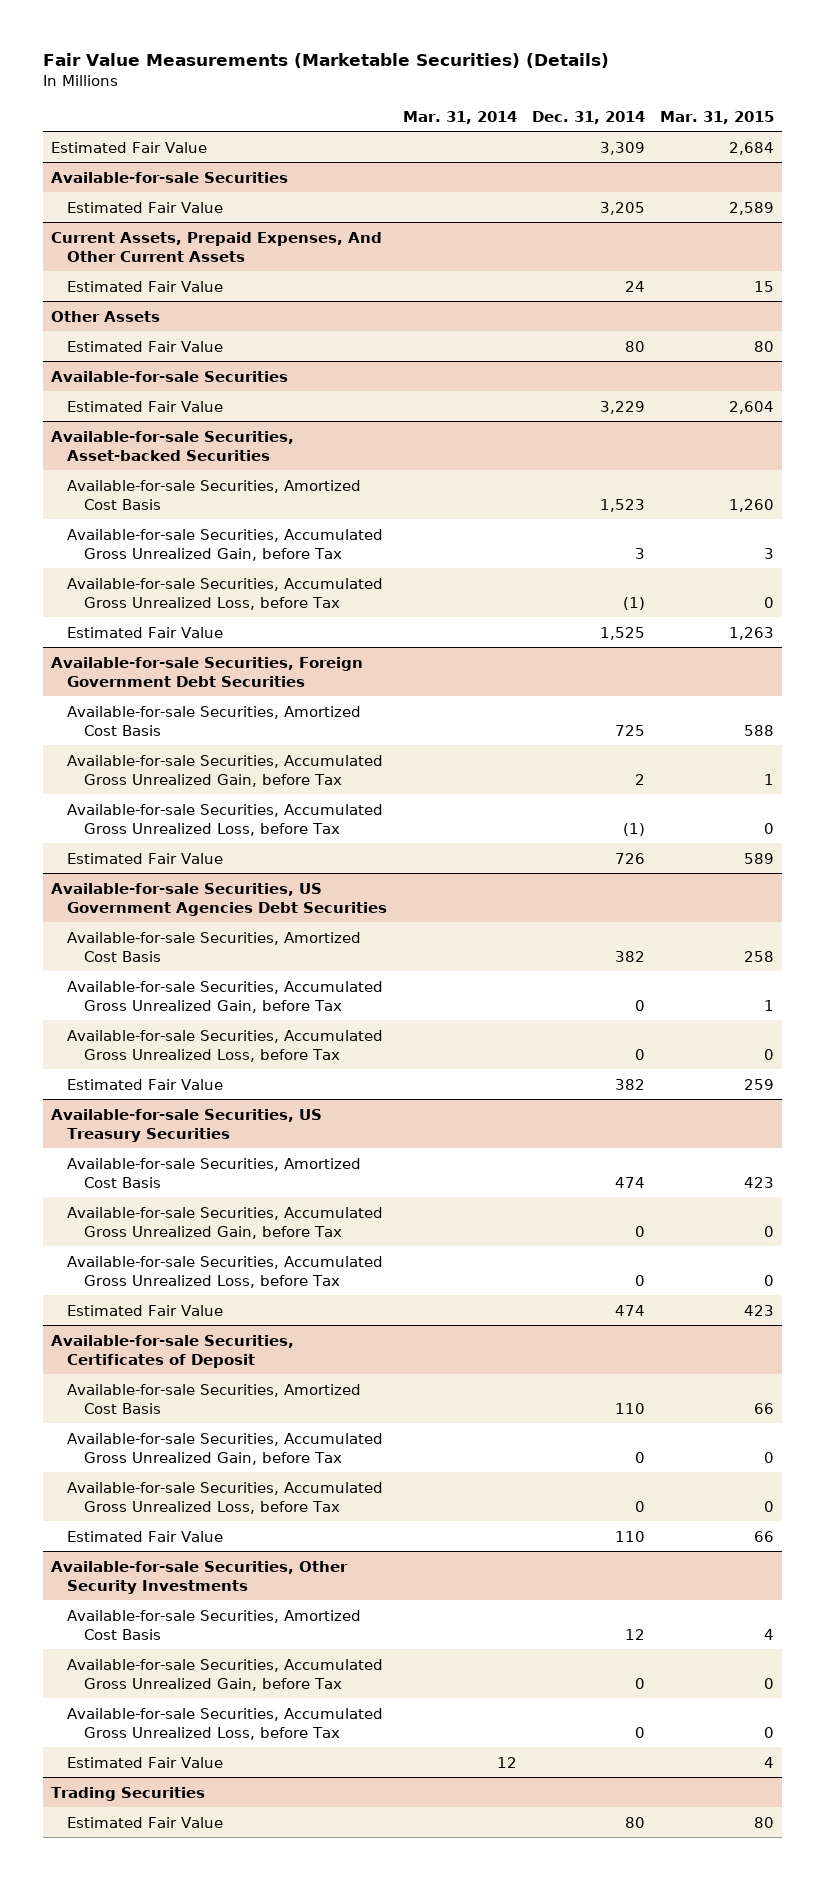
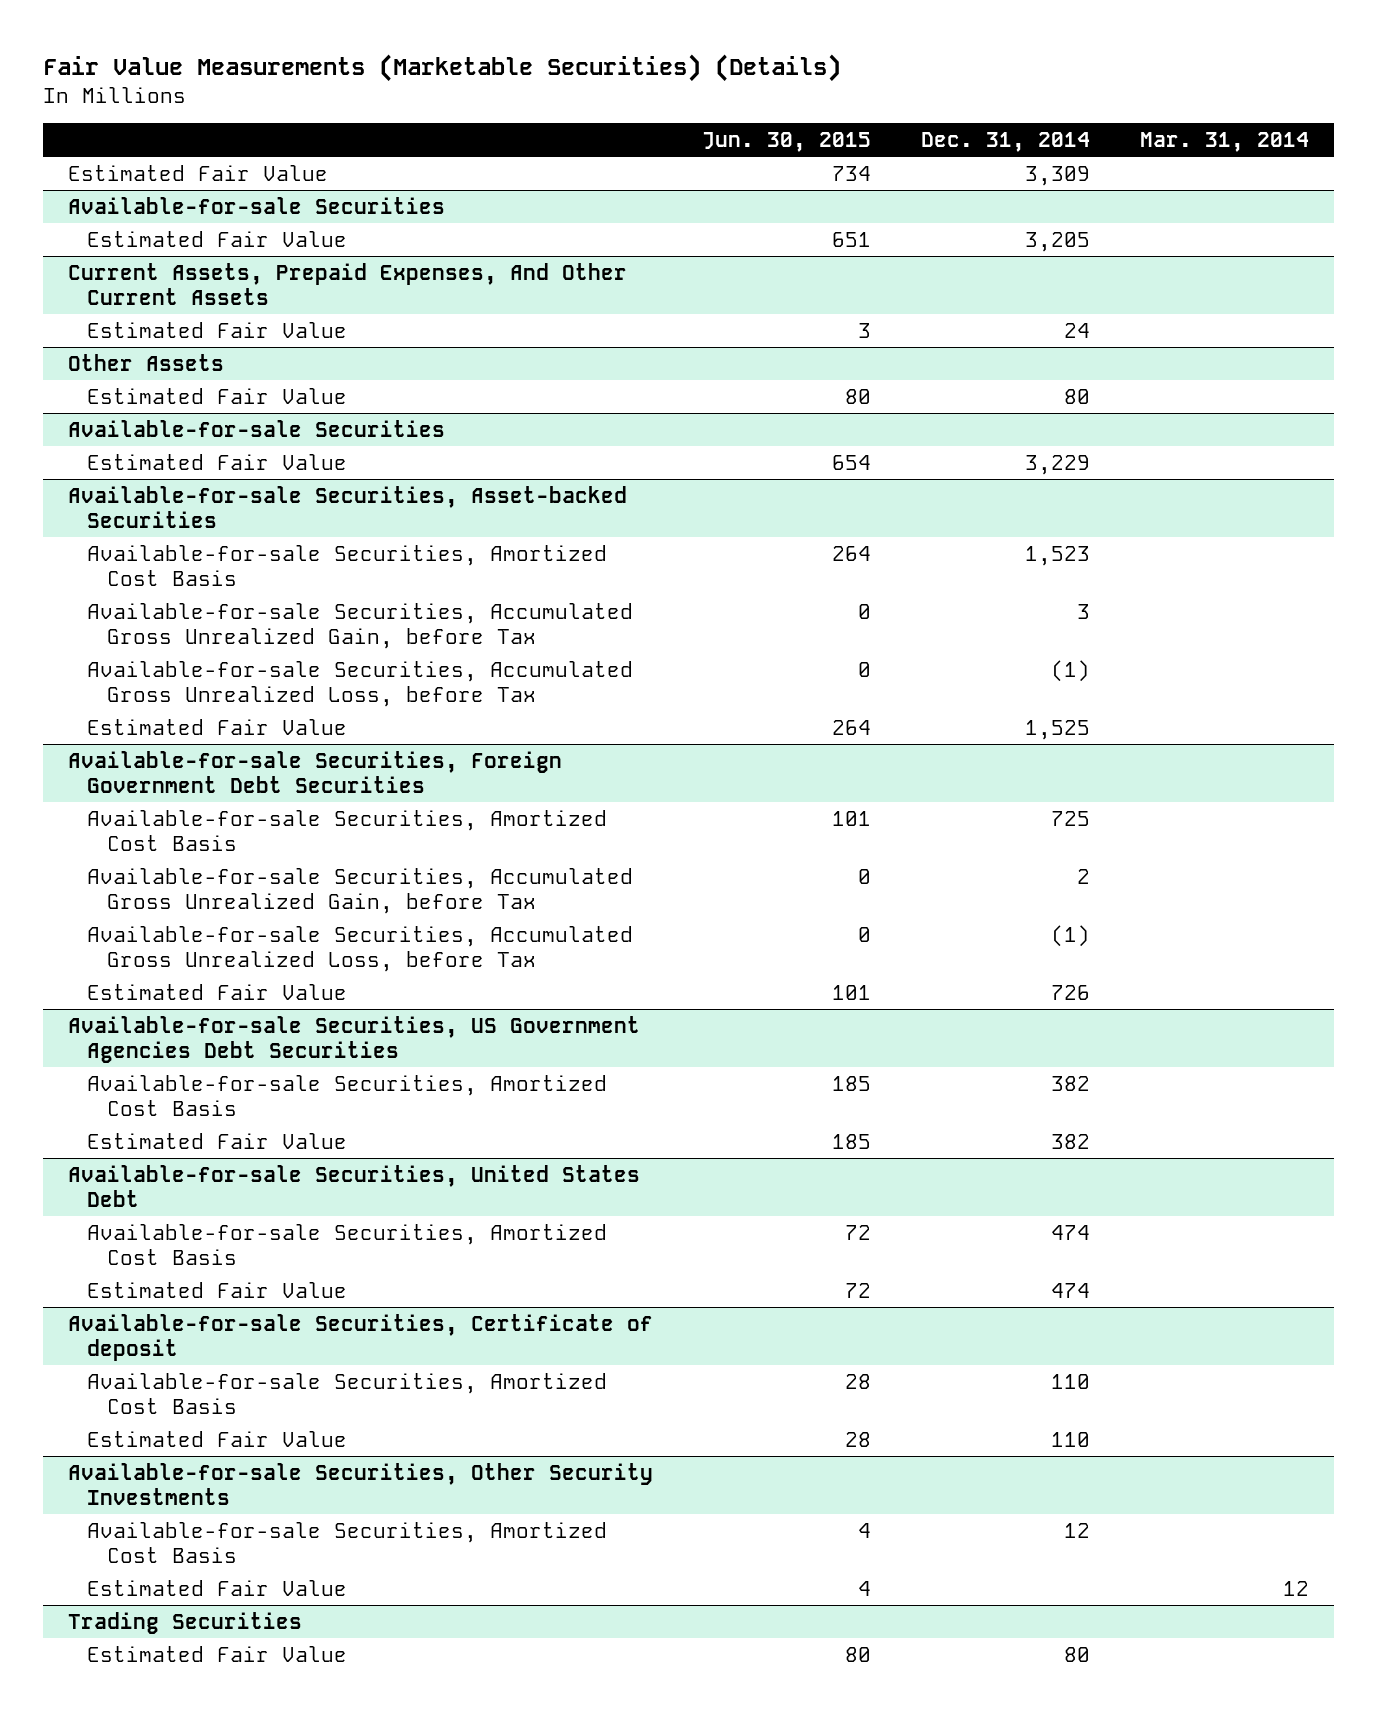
- | Mar. 31, 2014 | Dec. 31, 2014 | Mar. 31, 2015
+ | Jun. 30, 2015 | Dec. 31, 2014 | Mar. 31, 2014
@ Available-for-sale Securities, US Government Agencies Debt Securities
- Available-for-sale Securities, Accumulated Gross Unrealized Gain, before Tax | | 0 | 1
- Available-for-sale Securities, Accumulated Gross Unrealized Loss, before Tax | | 0 | 0
- Available-for-sale Securities, US Treasury Securities
+ Available-for-sale Securities, United States Debt
- Available-for-sale Securities, Accumulated Gross Unrealized Gain, before Tax | | 0 | 0
- Available-for-sale Securities, Accumulated Gross Unrealized Loss, before Tax | | 0 | 0
- Available-for-sale Securities, Certificates of Deposit
+ Available-for-sale Securities, Certificate of deposit
- Available-for-sale Securities, Accumulated Gross Unrealized Gain, before Tax | | 0 | 0
- Available-for-sale Securities, Accumulated Gross Unrealized Loss, before Tax | | 0 | 0
@ Available-for-sale Securities, Other Security Investments
- Available-for-sale Securities, Accumulated Gross Unrealized Gain, before Tax | | 0 | 0
- Available-for-sale Securities, Accumulated Gross Unrealized Loss, before Tax | | 0 | 0

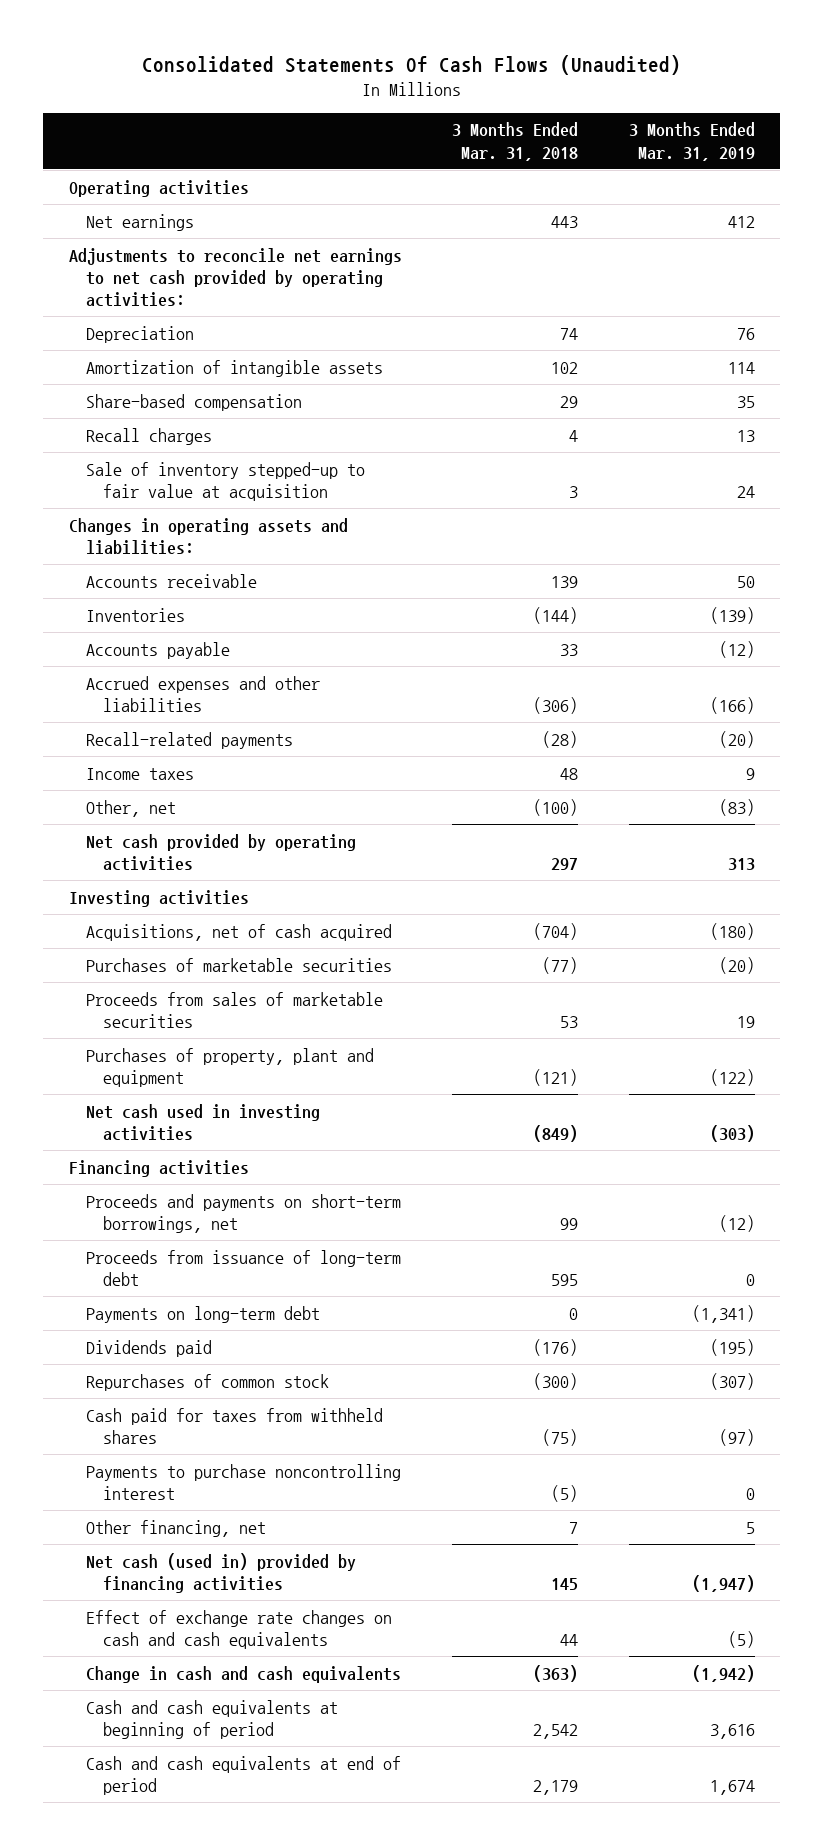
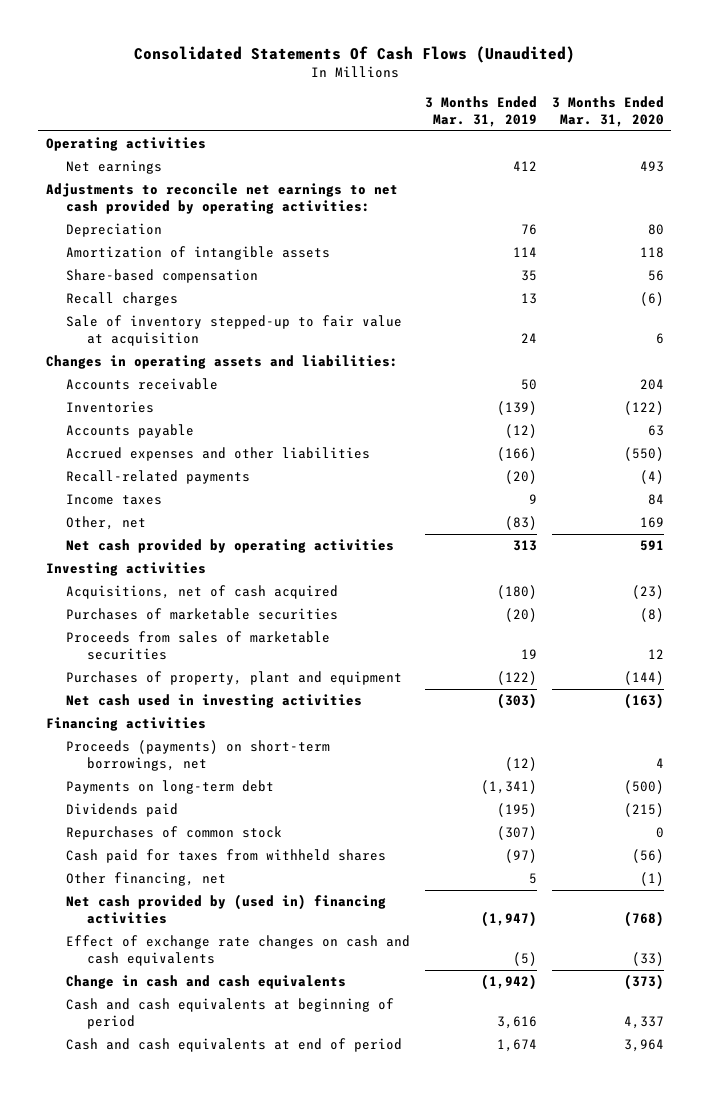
- | 3 Months Ended Mar. 31, 2018 | 3 Months Ended Mar. 31, 2019
+ | 3 Months Ended Mar. 31, 2019 | 3 Months Ended Mar. 31, 2020
- Proceeds and payments on short-term borrowings, net | 99 | (12)
- Proceeds from issuance of long-term debt | 595 | 0
+ Proceeds (payments) on short-term borrowings, net | (12) | 4
- Payments to purchase noncontrolling interest | (5) | 0
- Net cash (used in) provided by financing activities | 145 | (1,947)
+ Net cash provided by (used in) financing activities | (1,947) | (768)

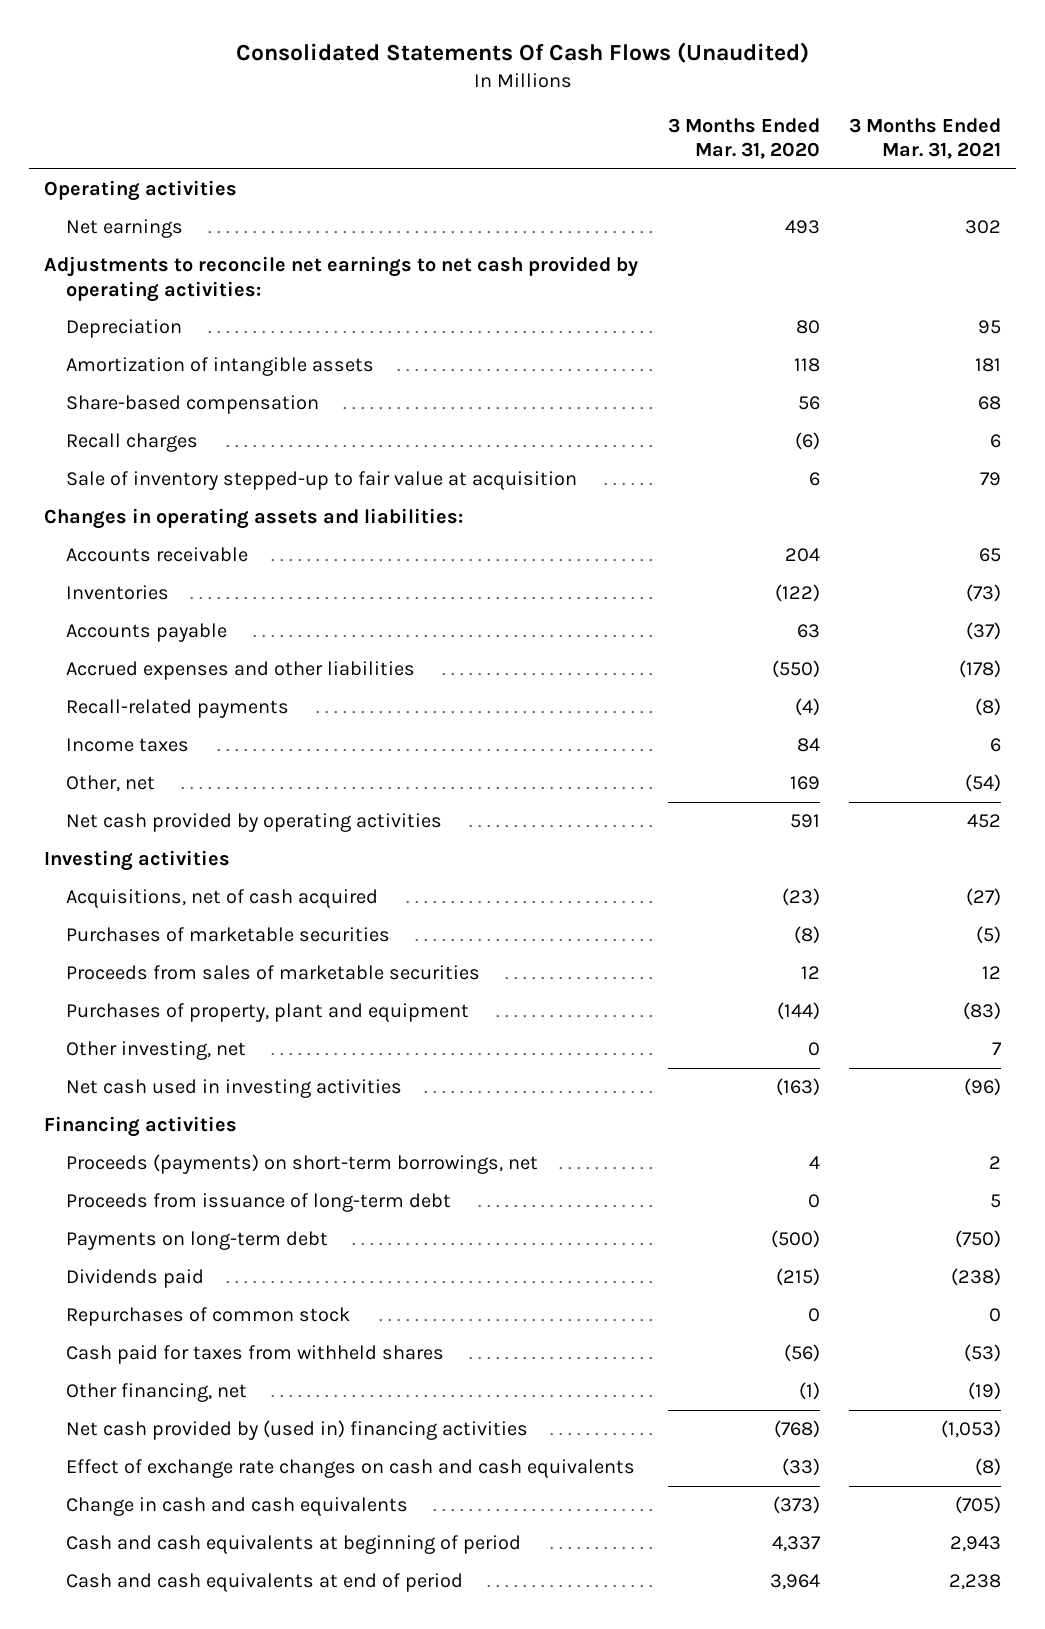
- | 3 Months Ended Mar. 31, 2019 | 3 Months Ended Mar. 31, 2020
+ | 3 Months Ended Mar. 31, 2020 | 3 Months Ended Mar. 31, 2021
+ Other investing, net | 0 | 7
+ Proceeds from issuance of long-term debt | 0 | 5

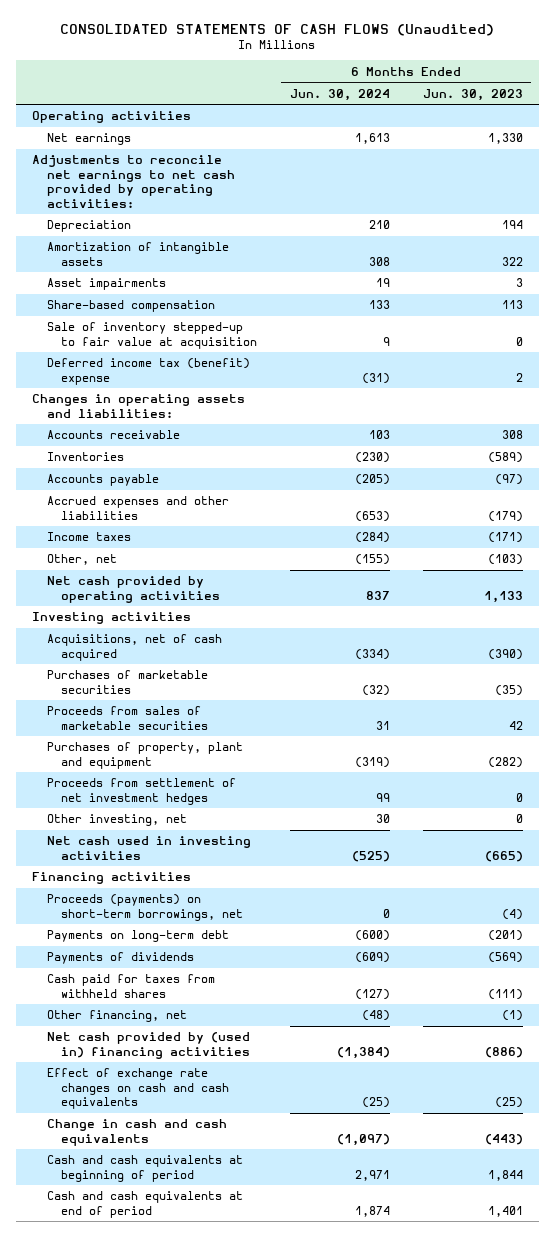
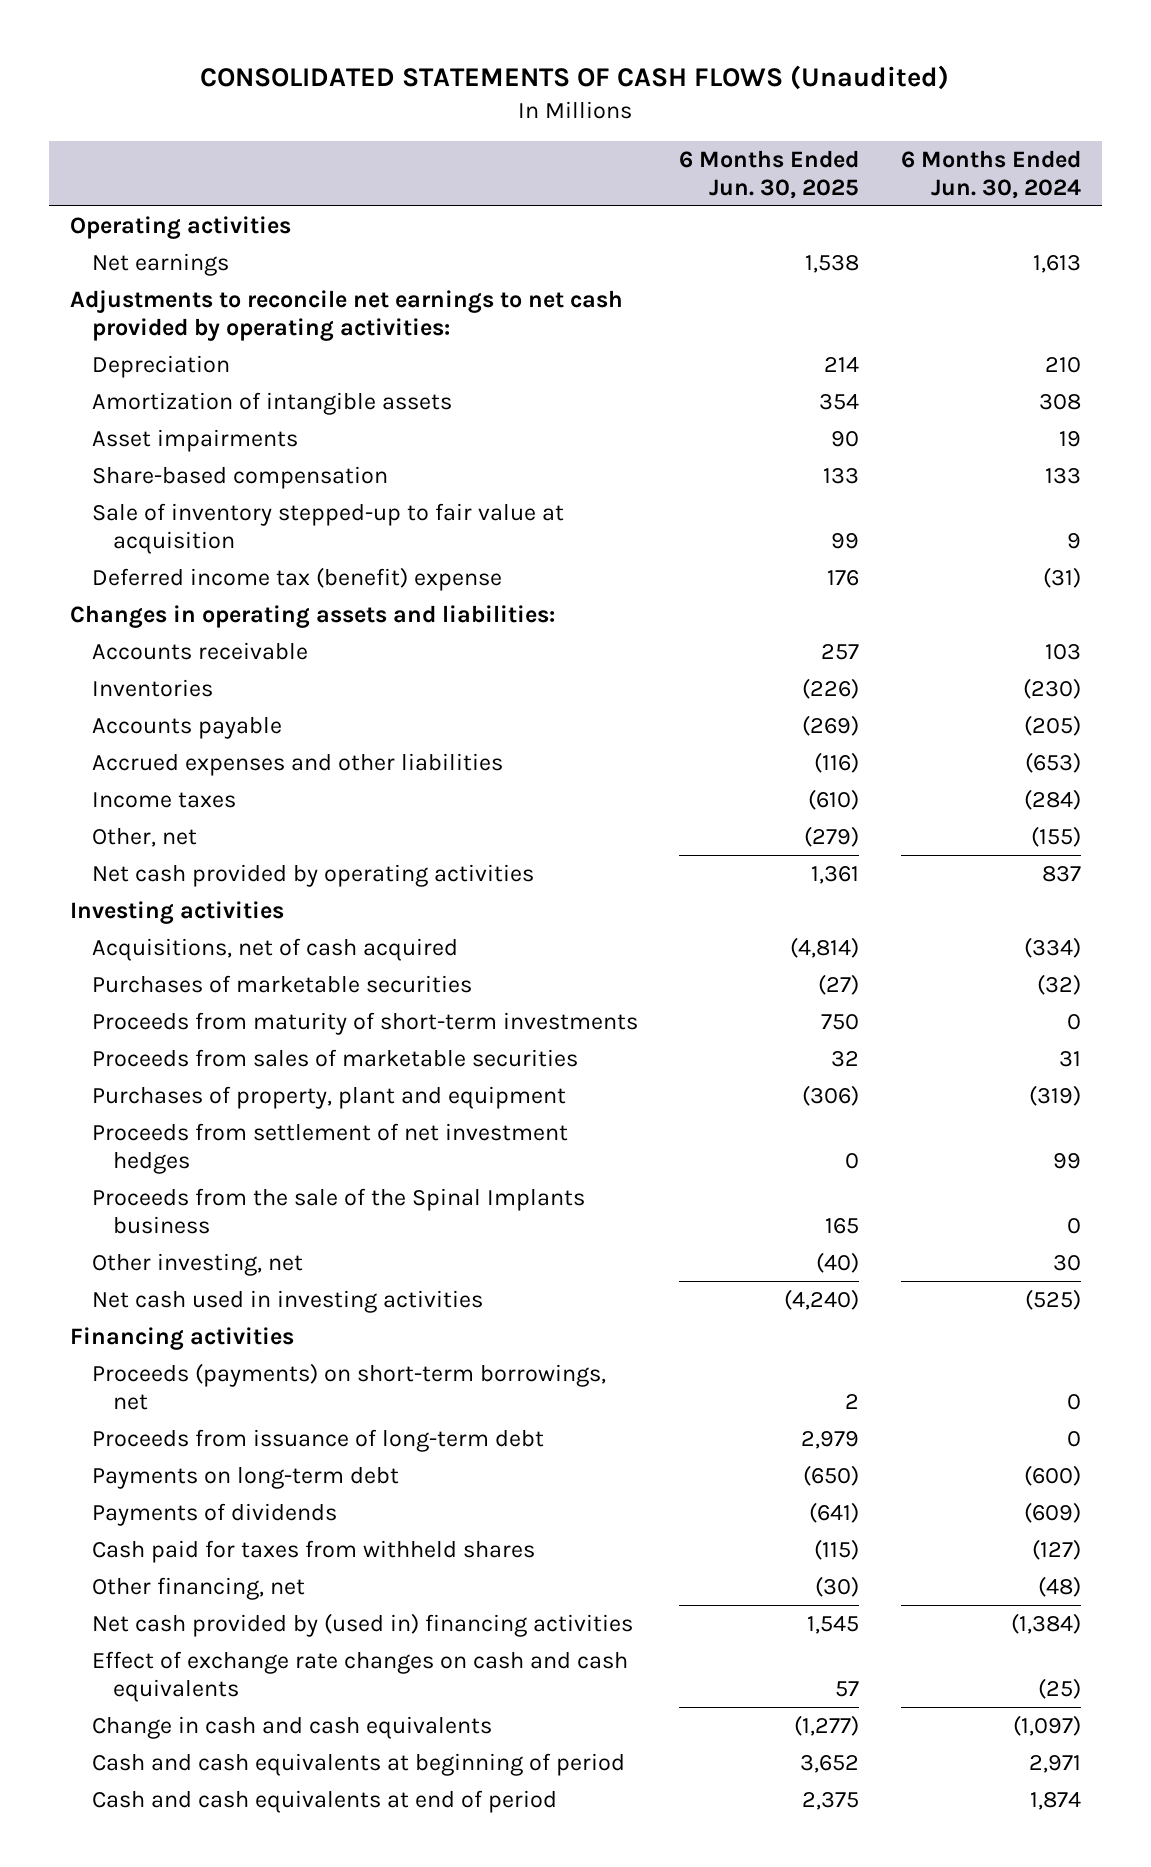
- | 6 Months Ended Jun. 30, 2024 | 6 Months Ended Jun. 30, 2023
+ | 6 Months Ended Jun. 30, 2025 | 6 Months Ended Jun. 30, 2024
+ Proceeds from maturity of short-term investments | 750 | 0
+ Proceeds from the sale of the Spinal Implants business | 165 | 0
+ Proceeds from issuance of long-term debt | 2,979 | 0

